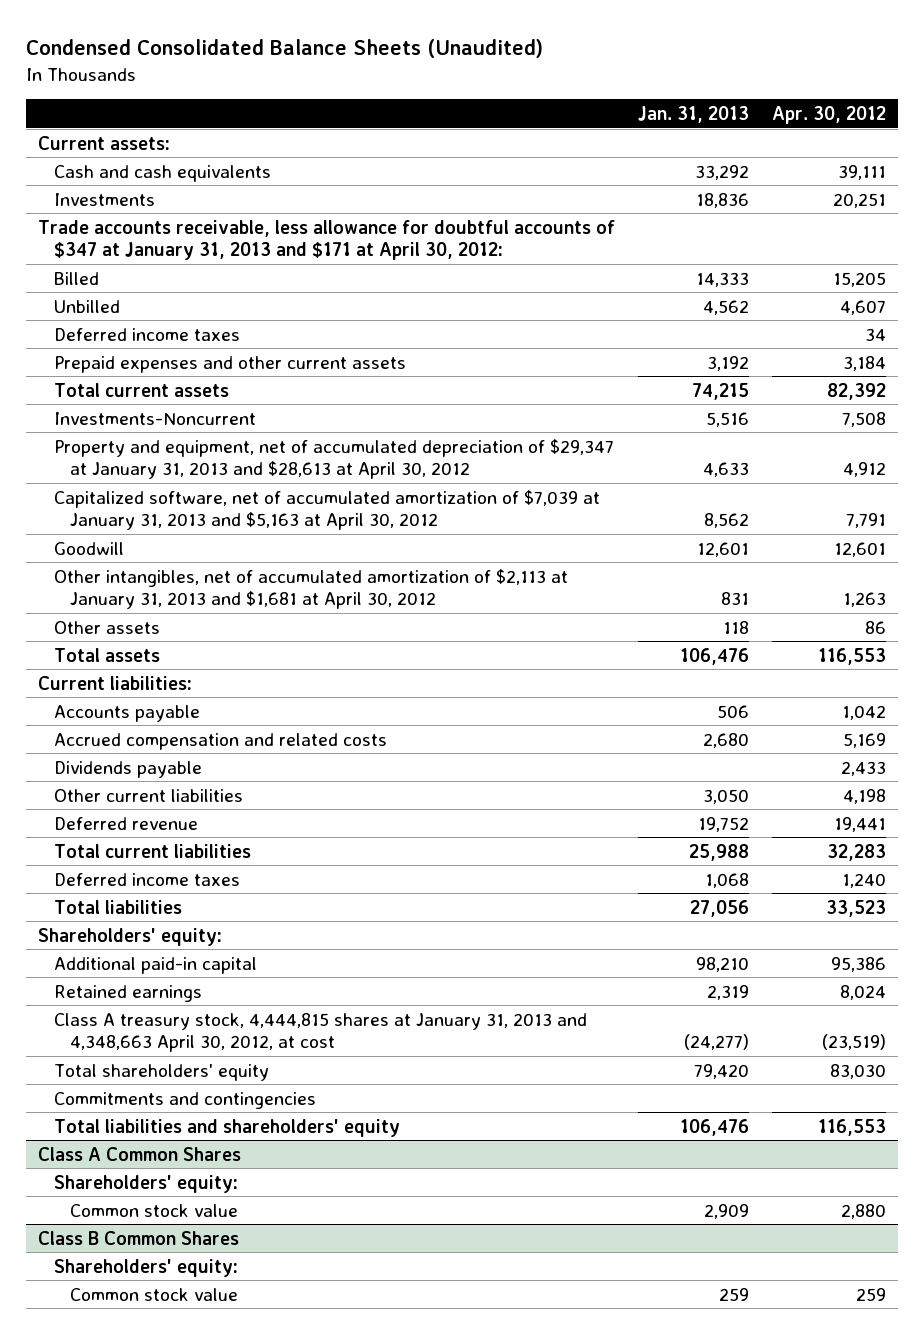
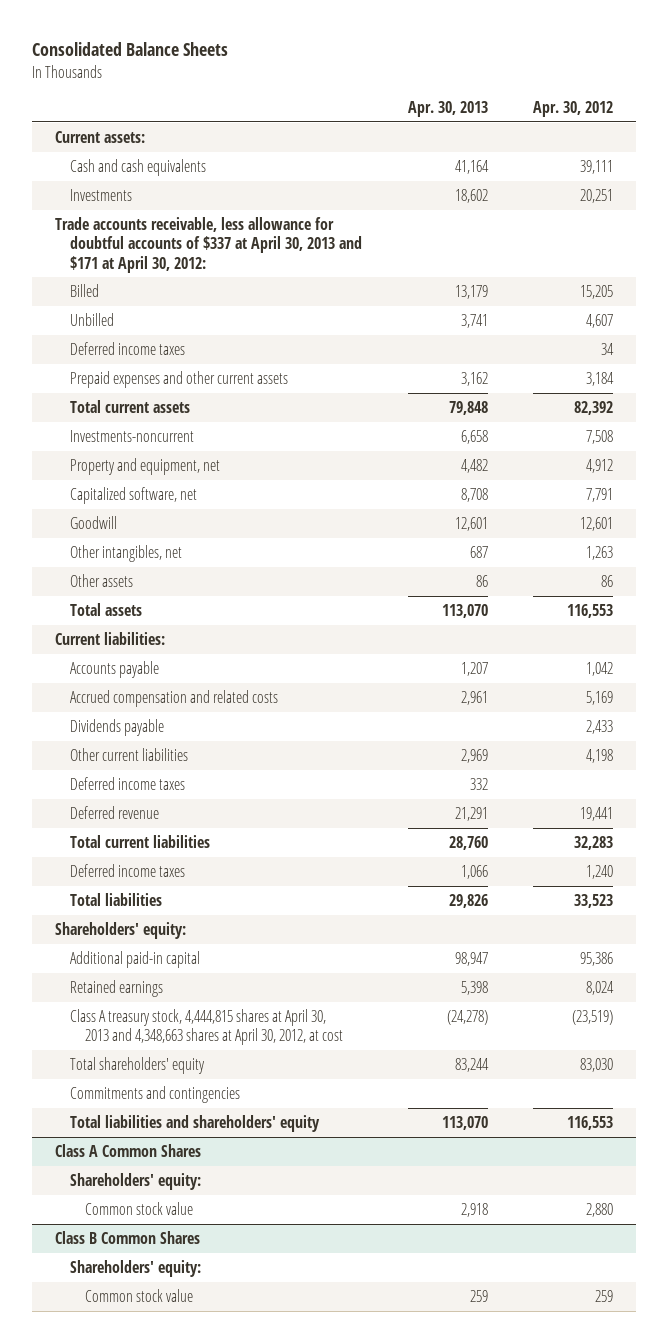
- Condensed Consolidated Balance Sheets (Unaudited)
+ Consolidated Balance Sheets
- | Jan. 31, 2013 | Apr. 30, 2012
+ | Apr. 30, 2013 | Apr. 30, 2012
- Trade accounts receivable, less allowance for doubtful accounts of $347 at January 31, 2013 and $171 at April 30, 2012:
+ Trade accounts receivable, less allowance for doubtful accounts of $337 at April 30, 2013 and $171 at April 30, 2012:
- Investments-Noncurrent | 5,516 | 7,508
- Property and equipment, net of accumulated depreciation of $29,347 at January 31, 2013 and $28,613 at April 30, 2012 | 4,633 | 4,912
- Capitalized software, net of accumulated amortization of $7,039 at January 31, 2013 and $5,163 at April 30, 2012 | 8,562 | 7,791
+ Investments-noncurrent | 6,658 | 7,508
+ Property and equipment, net | 4,482 | 4,912
+ Capitalized software, net | 8,708 | 7,791
- Other intangibles, net of accumulated amortization of $2,113 at January 31, 2013 and $1,681 at April 30, 2012 | 831 | 1,263
+ Other intangibles, net | 687 | 1,263
+ Deferred income taxes | 332 |
- Class A treasury stock, 4,444,815 shares at January 31, 2013 and 4,348,663 April 30, 2012, at cost | (24,277) | (23,519)
+ Class A treasury stock, 4,444,815 shares at April 30, 2013 and 4,348,663 shares at April 30, 2012, at cost | (24,278) | (23,519)

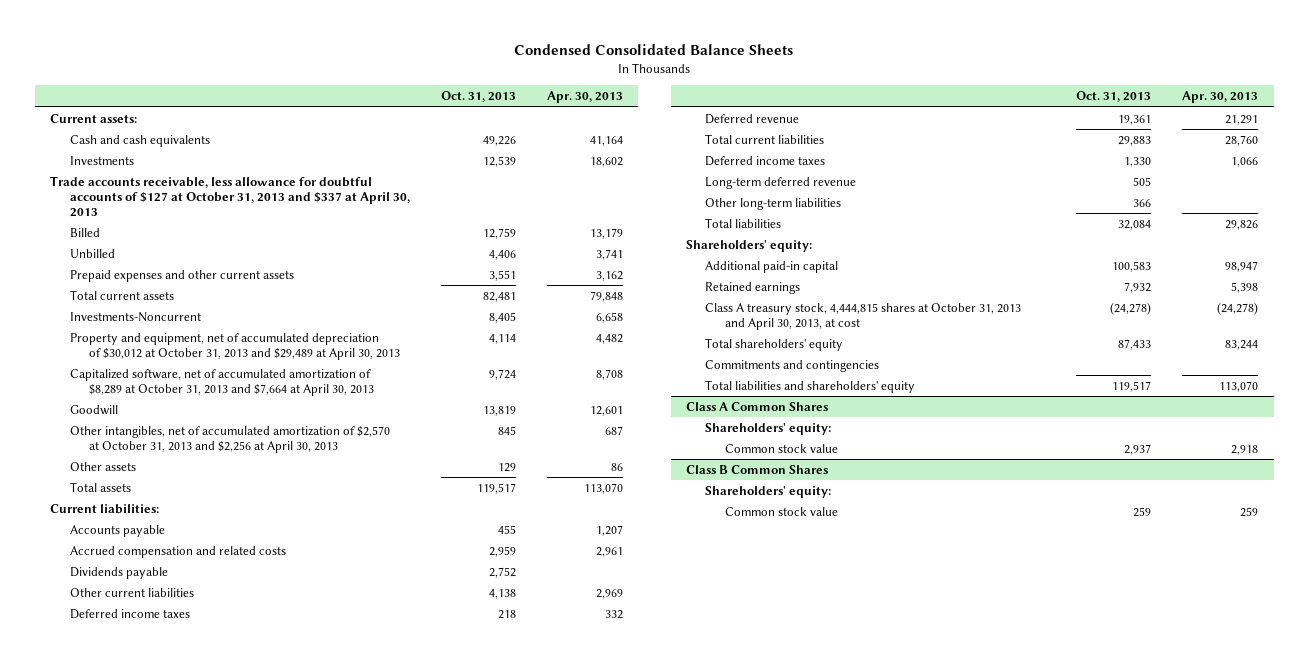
- Consolidated Balance Sheets
+ Condensed Consolidated Balance Sheets
- | Apr. 30, 2013 | Apr. 30, 2012
+ | Oct. 31, 2013 | Apr. 30, 2013
- Trade accounts receivable, less allowance for doubtful accounts of $337 at April 30, 2013 and $171 at April 30, 2012:
+ Trade accounts receivable, less allowance for doubtful accounts of $127 at October 31, 2013 and $337 at April 30, 2013
- Deferred income taxes | | 34
- Investments-noncurrent | 6,658 | 7,508
- Property and equipment, net | 4,482 | 4,912
- Capitalized software, net | 8,708 | 7,791
+ Investments-Noncurrent | 8,405 | 6,658
+ Property and equipment, net of accumulated depreciation of $30,012 at October 31, 2013 and $29,489 at April 30, 2013 | 4,114 | 4,482
+ Capitalized software, net of accumulated amortization of $8,289 at October 31, 2013 and $7,664 at April 30, 2013 | 9,724 | 8,708
- Other intangibles, net | 687 | 1,263
+ Other intangibles, net of accumulated amortization of $2,570 at October 31, 2013 and $2,256 at April 30, 2013 | 845 | 687
+ Long-term deferred revenue | 505 |
+ Other long-term liabilities | 366 |
- Class A treasury stock, 4,444,815 shares at April 30, 2013 and 4,348,663 shares at April 30, 2012, at cost | (24,278) | (23,519)
+ Class A treasury stock, 4,444,815 shares at October 31, 2013 and April 30, 2013, at cost | (24,278) | (24,278)

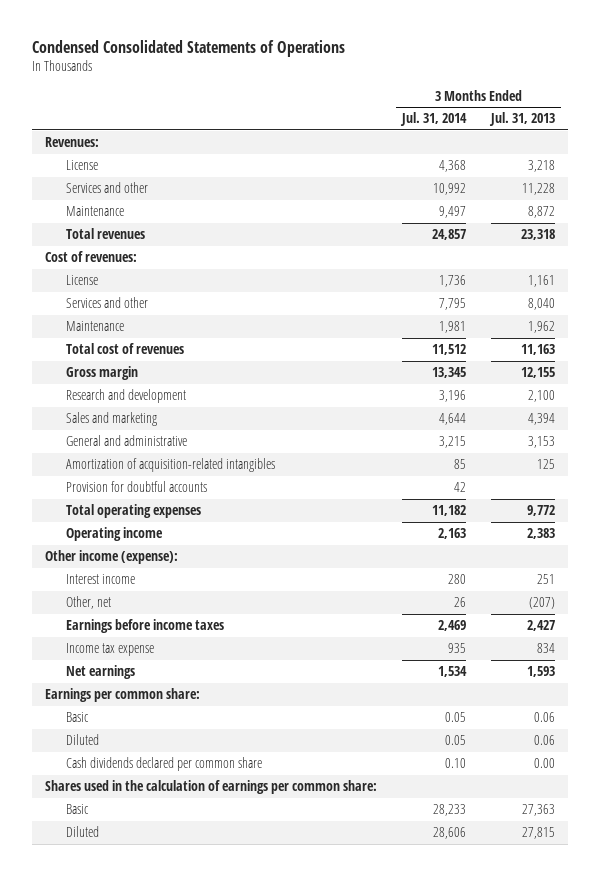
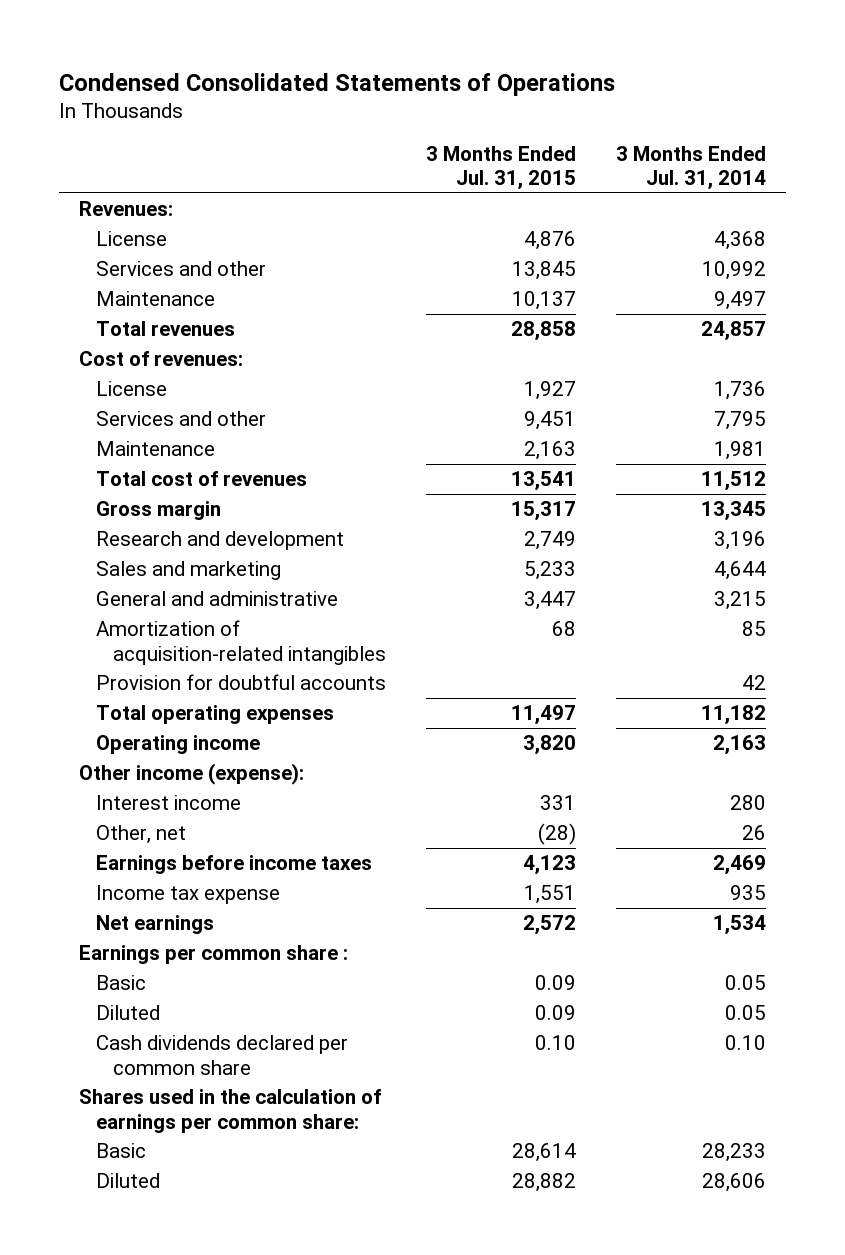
- | 3 Months Ended Jul. 31, 2014 | 3 Months Ended Jul. 31, 2013
+ | 3 Months Ended Jul. 31, 2015 | 3 Months Ended Jul. 31, 2014
- Earnings per common share:
+ Earnings per common share :

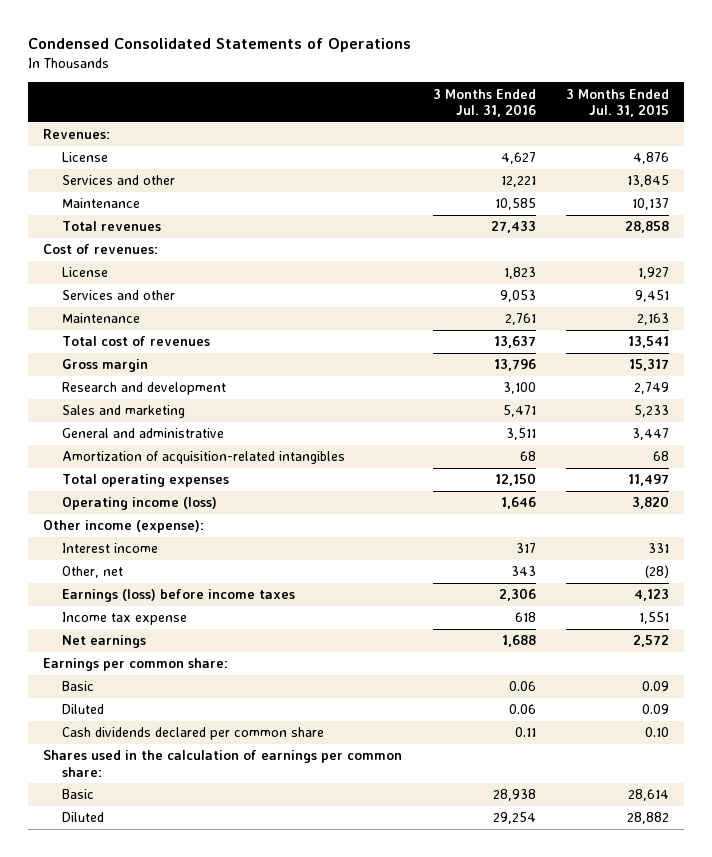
- | 3 Months Ended Jul. 31, 2015 | 3 Months Ended Jul. 31, 2014
+ | 3 Months Ended Jul. 31, 2016 | 3 Months Ended Jul. 31, 2015
- Provision for doubtful accounts | | 42
- Operating income | 3,820 | 2,163
+ Operating income (loss) | 1,646 | 3,820
- Earnings before income taxes | 4,123 | 2,469
+ Earnings (loss) before income taxes | 2,306 | 4,123
- Earnings per common share :
+ Earnings per common share:

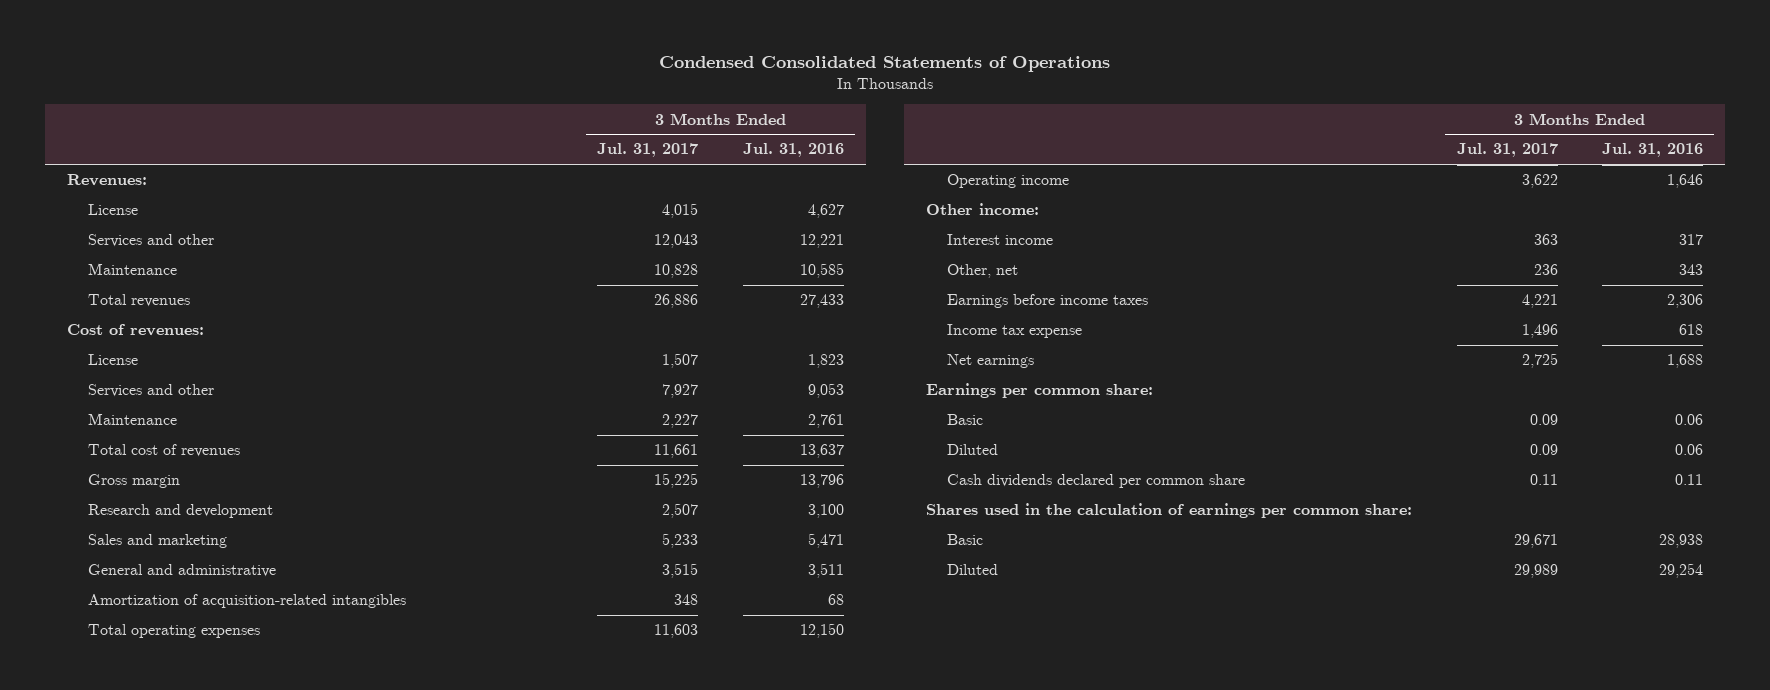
- | 3 Months Ended Jul. 31, 2016 | 3 Months Ended Jul. 31, 2015
+ | 3 Months Ended Jul. 31, 2017 | 3 Months Ended Jul. 31, 2016
- Operating income (loss) | 1,646 | 3,820
- Other income (expense):
+ Operating income | 3,622 | 1,646
+ Other income:
- Earnings (loss) before income taxes | 2,306 | 4,123
+ Earnings before income taxes | 4,221 | 2,306

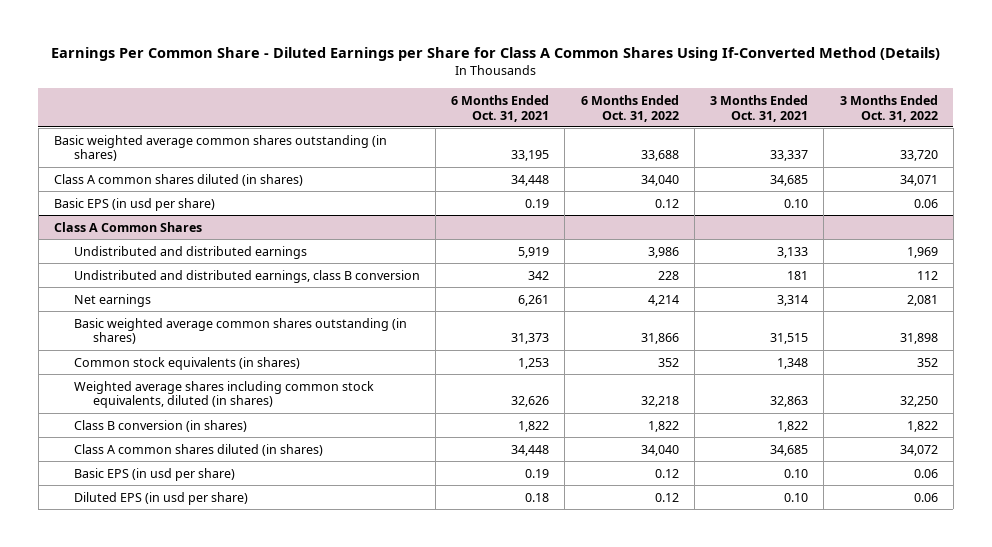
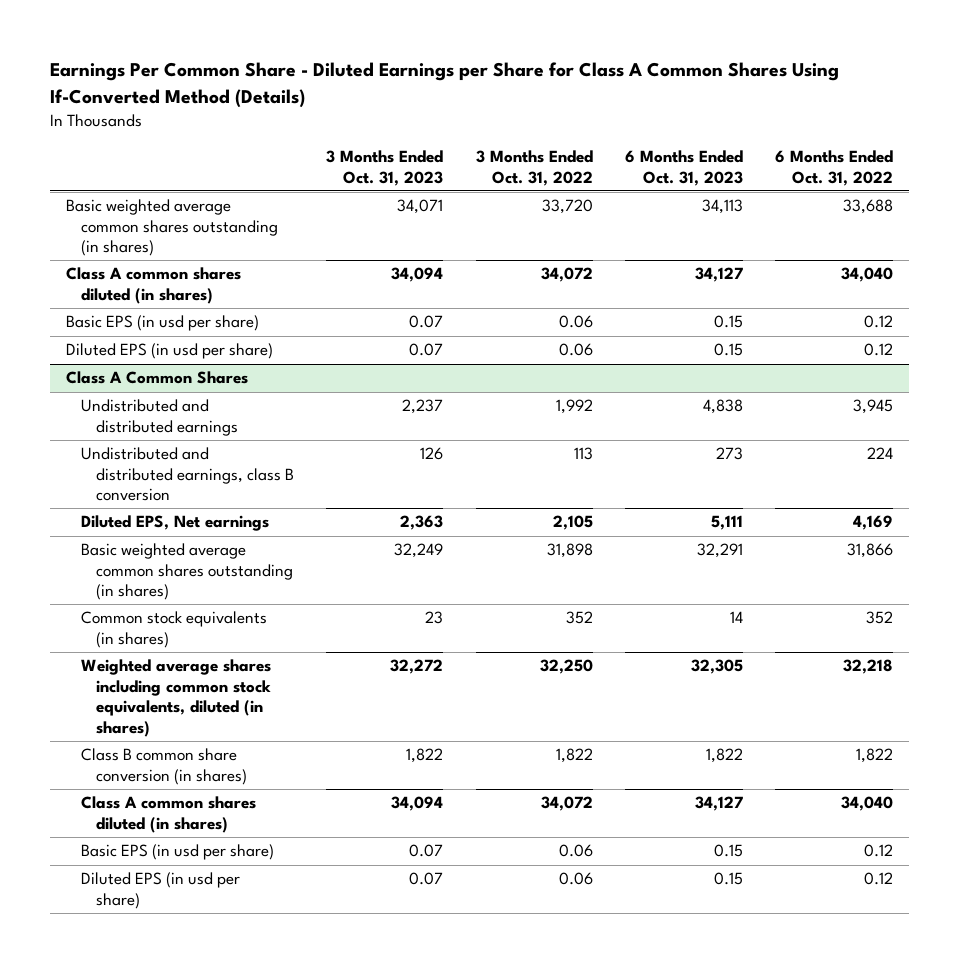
- | 6 Months Ended Oct. 31, 2021 | 6 Months Ended Oct. 31, 2022 | 3 Months Ended Oct. 31, 2021 | 3 Months Ended Oct. 31, 2022
+ | 3 Months Ended Oct. 31, 2023 | 3 Months Ended Oct. 31, 2022 | 6 Months Ended Oct. 31, 2023 | 6 Months Ended Oct. 31, 2022
- Class A common shares diluted (in shares) | 34,448 | 34,040 | 34,685 | 34,071
+ Class A common shares diluted (in shares) | 34,094 | 34,072 | 34,127 | 34,040
+ Diluted EPS (in usd per share) | 0.07 | 0.06 | 0.15 | 0.12
@ Class A Common Shares
- Undistributed and distributed earnings | 5,919 | 3,986 | 3,133 | 1,969
- Undistributed and distributed earnings, class B conversion | 342 | 228 | 181 | 112
- Net earnings | 6,261 | 4,214 | 3,314 | 2,081
+ Undistributed and distributed earnings | 2,237 | 1,992 | 4,838 | 3,945
+ Undistributed and distributed earnings, class B conversion | 126 | 113 | 273 | 224
+ Diluted EPS, Net earnings | 2,363 | 2,105 | 5,111 | 4,169
- Class B conversion (in shares) | 1,822 | 1,822 | 1,822 | 1,822
+ Class B common share conversion (in shares) | 1,822 | 1,822 | 1,822 | 1,822

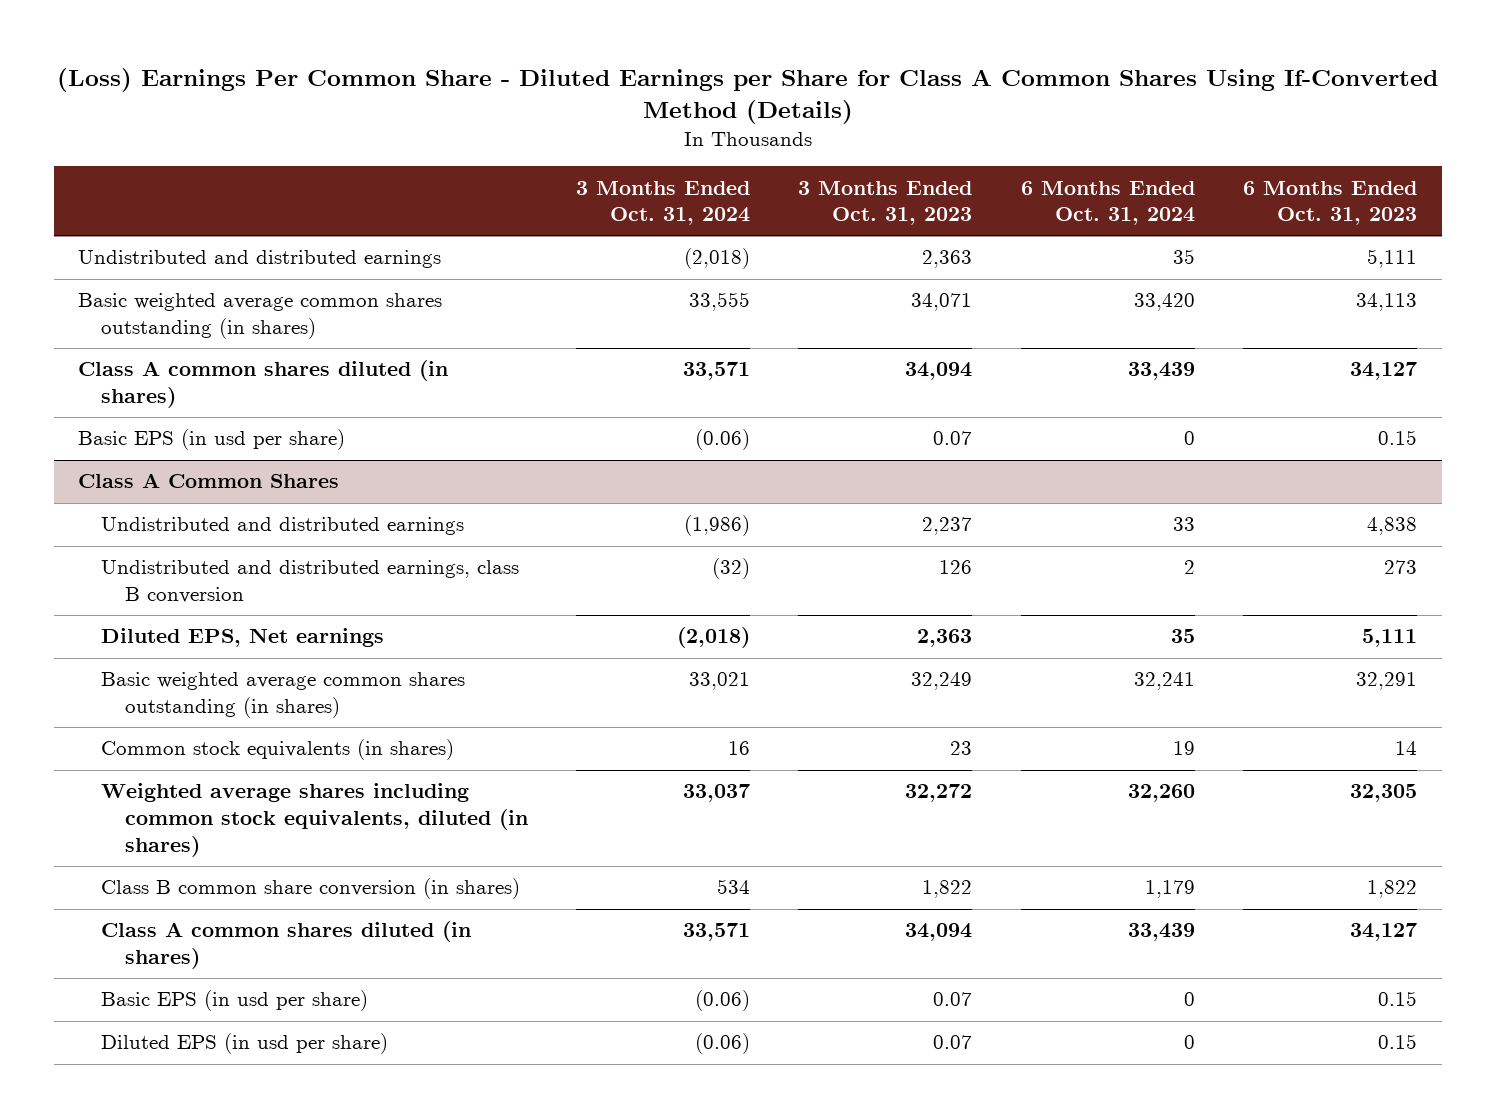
- Earnings Per Common Share - Diluted Earnings per Share for Class A Common Shares Using If-Converted Method (Details)
+ (Loss) Earnings Per Common Share - Diluted Earnings per Share for Class A Common Shares Using If-Converted Method (Details)
- | 3 Months Ended Oct. 31, 2023 | 3 Months Ended Oct. 31, 2022 | 6 Months Ended Oct. 31, 2023 | 6 Months Ended Oct. 31, 2022
+ | 3 Months Ended Oct. 31, 2024 | 3 Months Ended Oct. 31, 2023 | 6 Months Ended Oct. 31, 2024 | 6 Months Ended Oct. 31, 2023
+ Undistributed and distributed earnings | (2,018) | 2,363 | 35 | 5,111
- Diluted EPS (in usd per share) | 0.07 | 0.06 | 0.15 | 0.12

